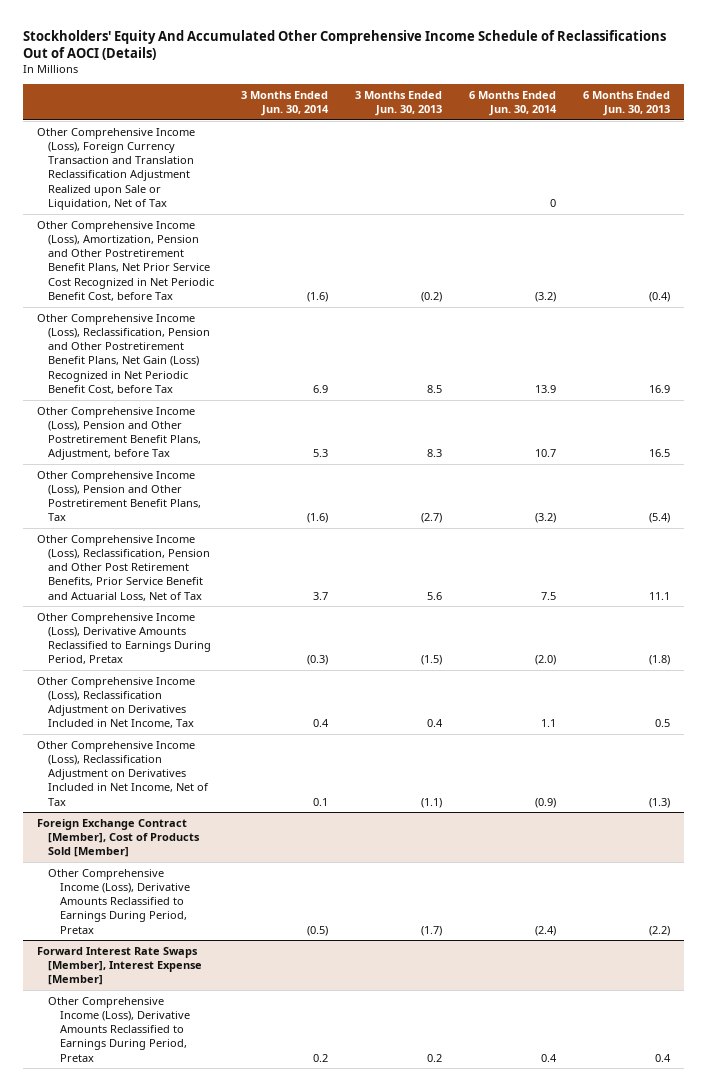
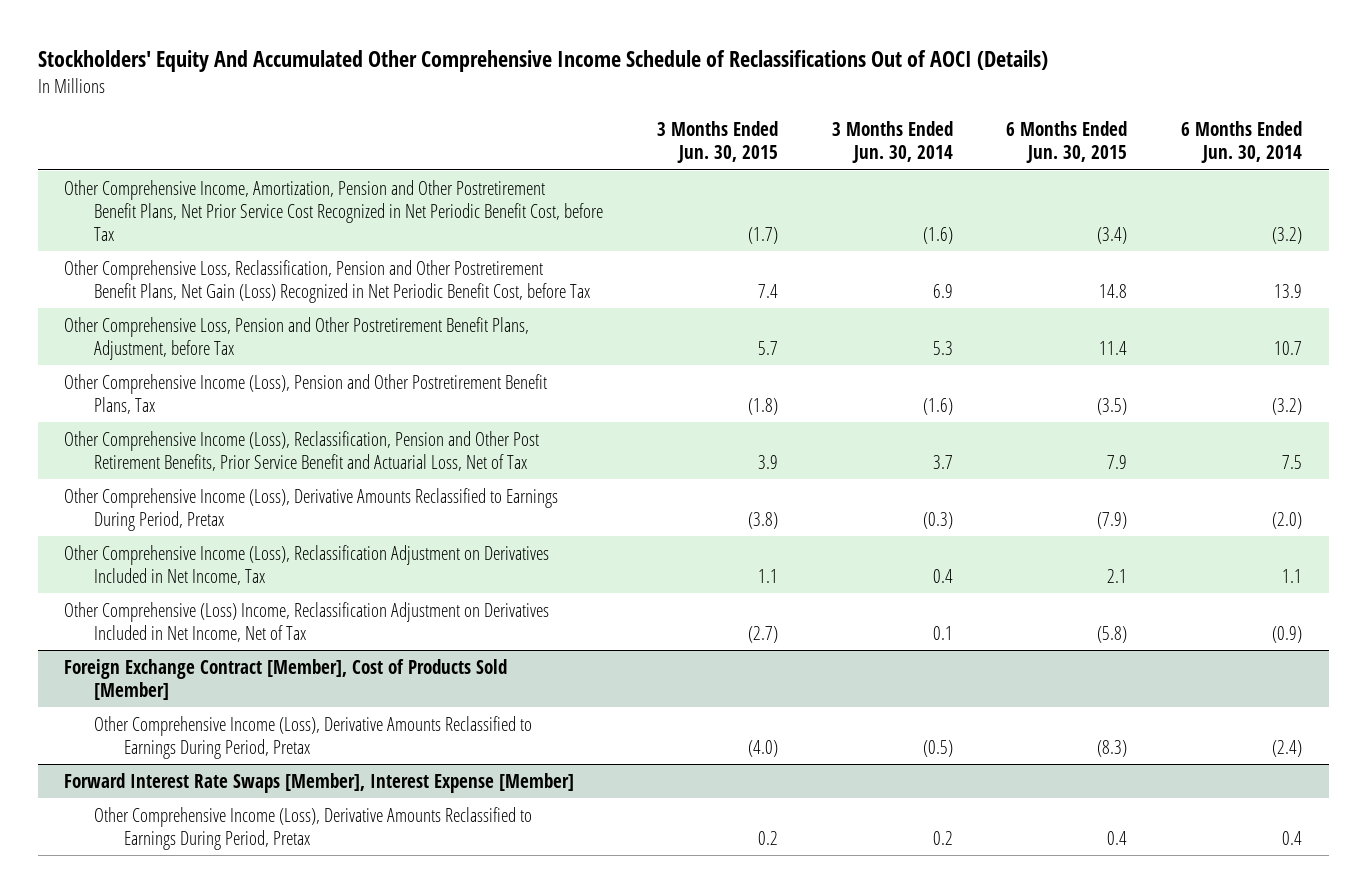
- | 3 Months Ended Jun. 30, 2014 | 3 Months Ended Jun. 30, 2013 | 6 Months Ended Jun. 30, 2014 | 6 Months Ended Jun. 30, 2013
+ | 3 Months Ended Jun. 30, 2015 | 3 Months Ended Jun. 30, 2014 | 6 Months Ended Jun. 30, 2015 | 6 Months Ended Jun. 30, 2014
- Other Comprehensive Income (Loss), Foreign Currency Transaction and Translation Reclassification Adjustment Realized upon Sale or Liquidation, Net of Tax | | | 0 |
- Other Comprehensive Income (Loss), Amortization, Pension and Other Postretirement Benefit Plans, Net Prior Service Cost Recognized in Net Periodic Benefit Cost, before Tax | (1.6) | (0.2) | (3.2) | (0.4)
- Other Comprehensive Income (Loss), Reclassification, Pension and Other Postretirement Benefit Plans, Net Gain (Loss) Recognized in Net Periodic Benefit Cost, before Tax | 6.9 | 8.5 | 13.9 | 16.9
- Other Comprehensive Income (Loss), Pension and Other Postretirement Benefit Plans, Adjustment, before Tax | 5.3 | 8.3 | 10.7 | 16.5
+ Other Comprehensive Income, Amortization, Pension and Other Postretirement Benefit Plans, Net Prior Service Cost Recognized in Net Periodic Benefit Cost, before Tax | (1.7) | (1.6) | (3.4) | (3.2)
+ Other Comprehensive Loss, Reclassification, Pension and Other Postretirement Benefit Plans, Net Gain (Loss) Recognized in Net Periodic Benefit Cost, before Tax | 7.4 | 6.9 | 14.8 | 13.9
+ Other Comprehensive Loss, Pension and Other Postretirement Benefit Plans, Adjustment, before Tax | 5.7 | 5.3 | 11.4 | 10.7
- Other Comprehensive Income (Loss), Reclassification Adjustment on Derivatives Included in Net Income, Net of Tax | 0.1 | (1.1) | (0.9) | (1.3)
+ Other Comprehensive (Loss) Income, Reclassification Adjustment on Derivatives Included in Net Income, Net of Tax | (2.7) | 0.1 | (5.8) | (0.9)

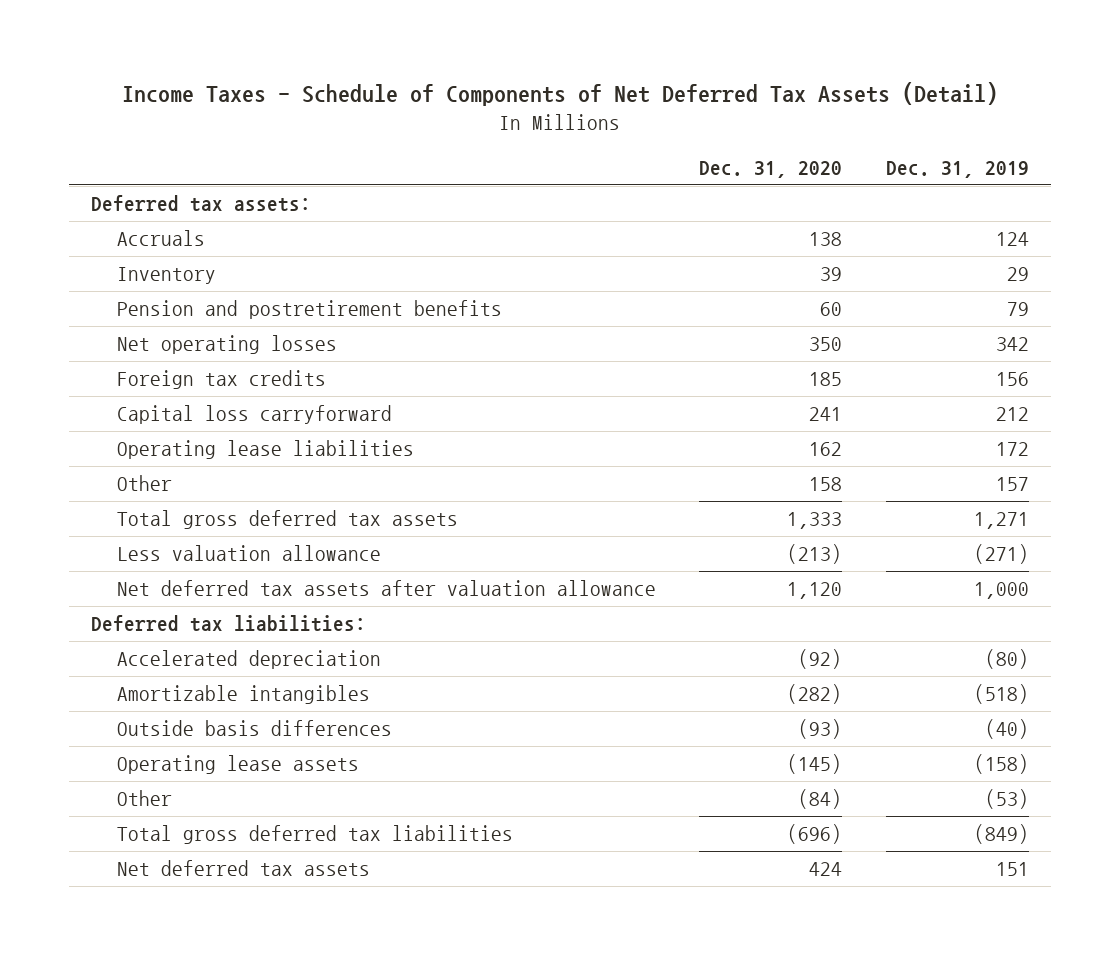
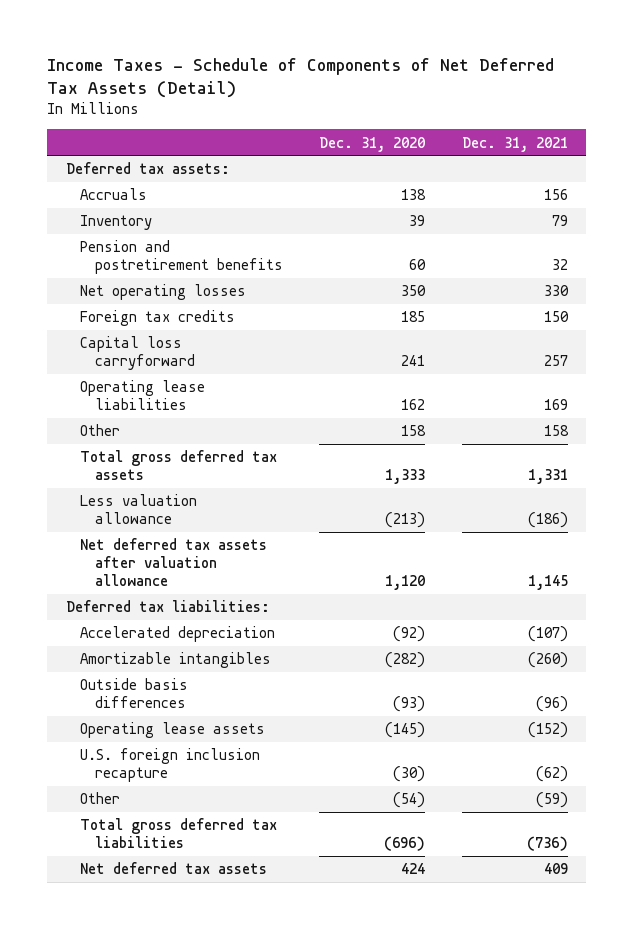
- | Dec. 31, 2020 | Dec. 31, 2019
+ | Dec. 31, 2020 | Dec. 31, 2021
- Other | (84) | (53)
+ U.S. foreign inclusion recapture | (30) | (62)
+ Other | (54) | (59)

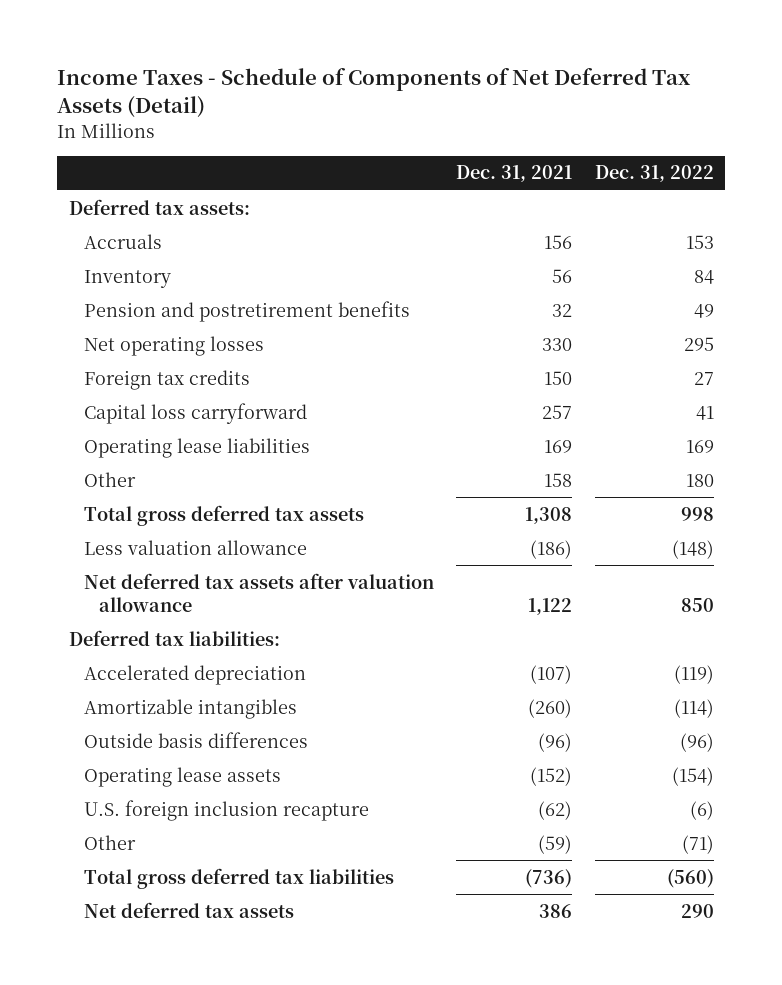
- | Dec. 31, 2020 | Dec. 31, 2021
+ | Dec. 31, 2021 | Dec. 31, 2022
- Inventory | 39 | 79
+ Inventory | 56 | 84
- Total gross deferred tax assets | 1,333 | 1,331
+ Total gross deferred tax assets | 1,308 | 998
- Net deferred tax assets after valuation allowance | 1,120 | 1,145
+ Net deferred tax assets after valuation allowance | 1,122 | 850
- Net deferred tax assets | 424 | 409
+ Net deferred tax assets | 386 | 290

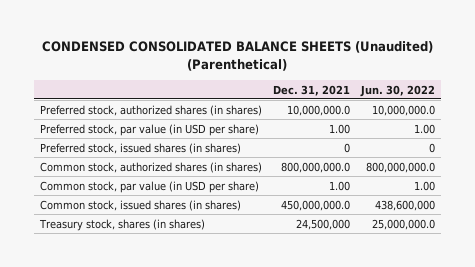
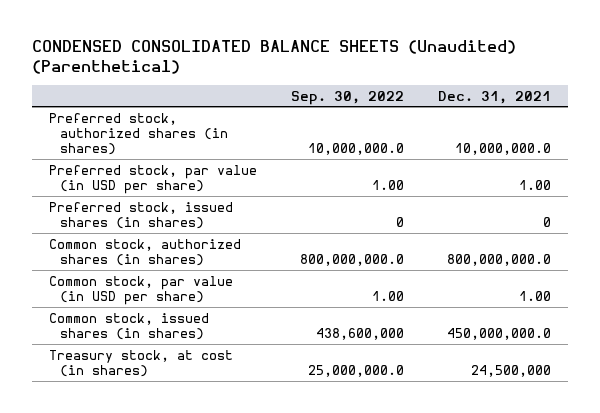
- | Dec. 31, 2021 | Jun. 30, 2022
+ | Sep. 30, 2022 | Dec. 31, 2021
- Treasury stock, shares (in shares) | 24,500,000 | 25,000,000.0
+ Treasury stock, at cost (in shares) | 25,000,000.0 | 24,500,000

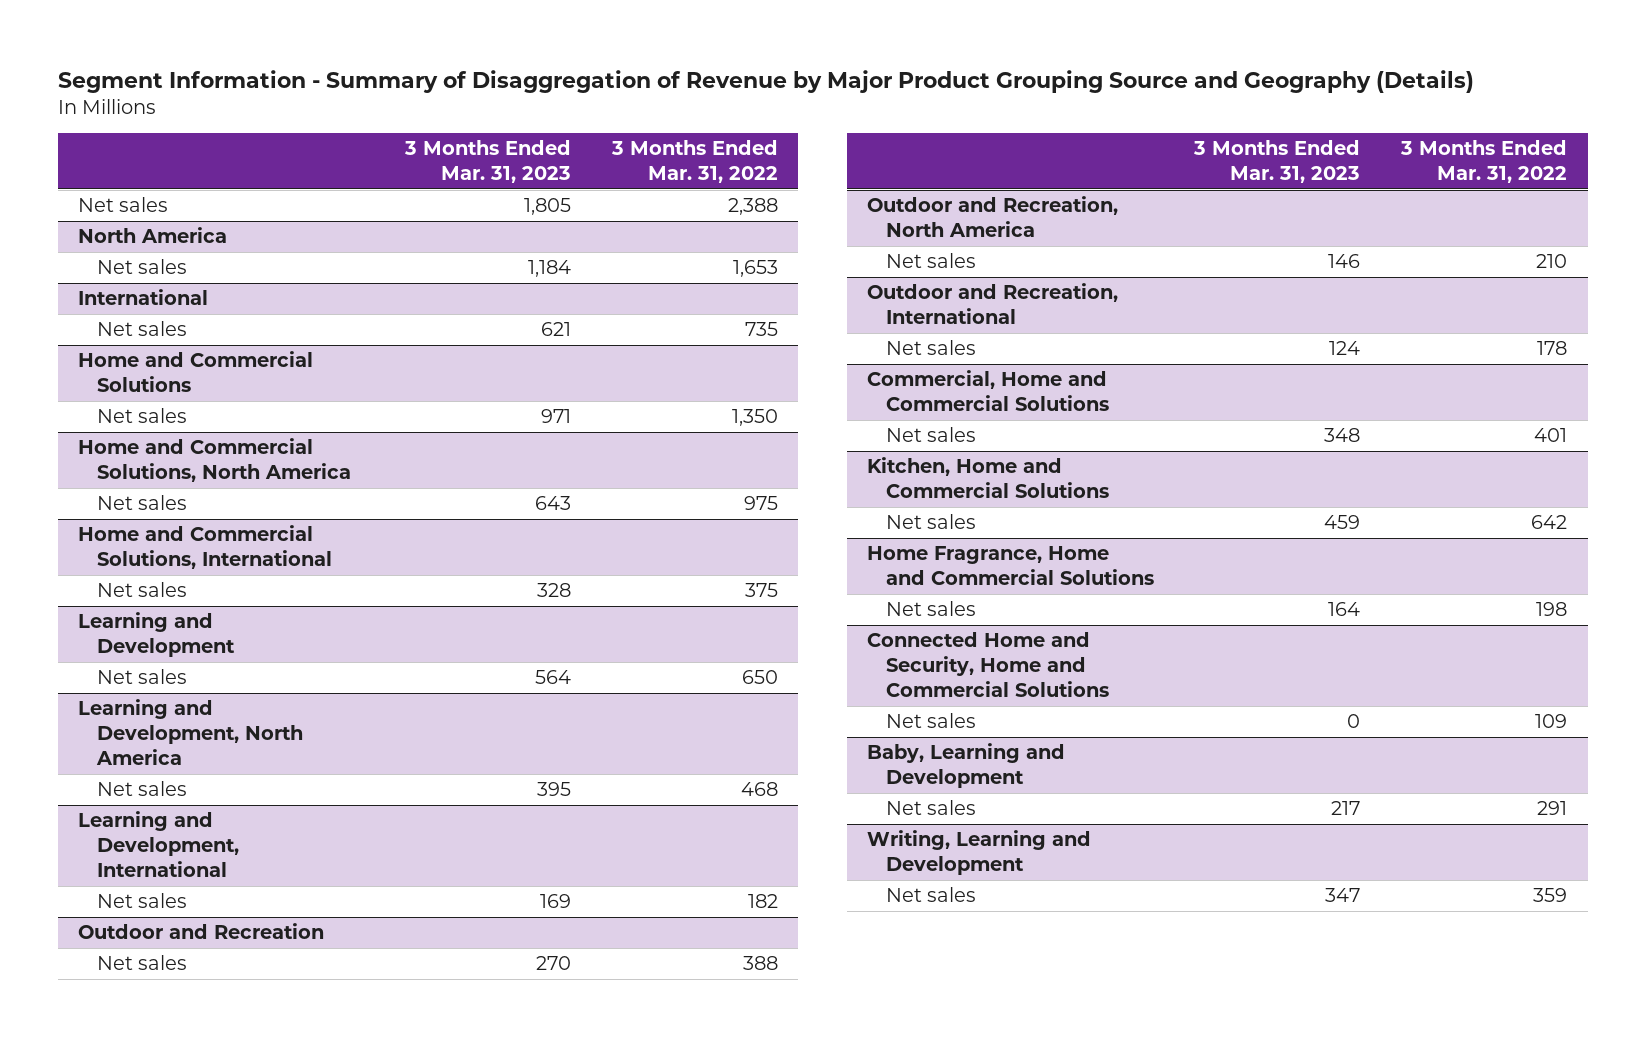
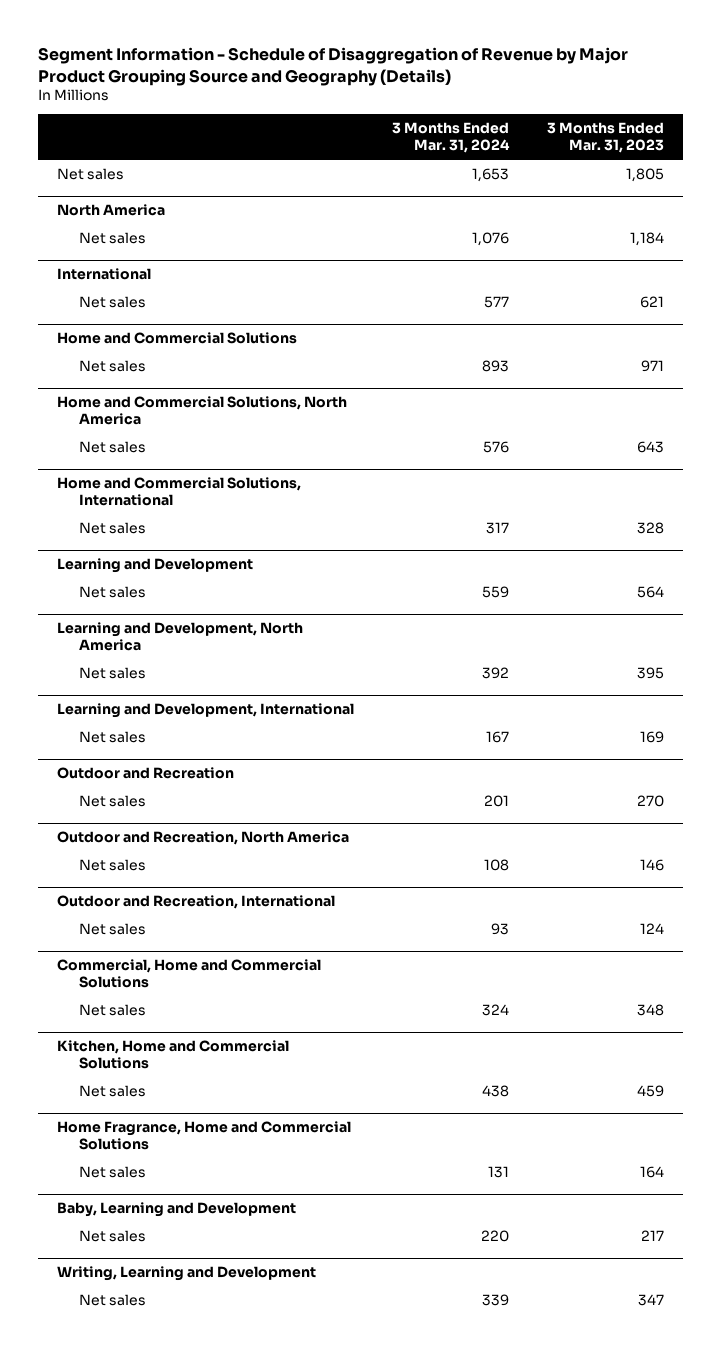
- Segment Information - Summary of Disaggregation of Revenue by Major Product Grouping Source and Geography (Details)
+ Segment Information - Schedule of Disaggregation of Revenue by Major Product Grouping Source and Geography (Details)
- | 3 Months Ended Mar. 31, 2023 | 3 Months Ended Mar. 31, 2022
+ | 3 Months Ended Mar. 31, 2024 | 3 Months Ended Mar. 31, 2023
- Connected Home and Security, Home and Commercial Solutions
- Net sales | 0 | 109

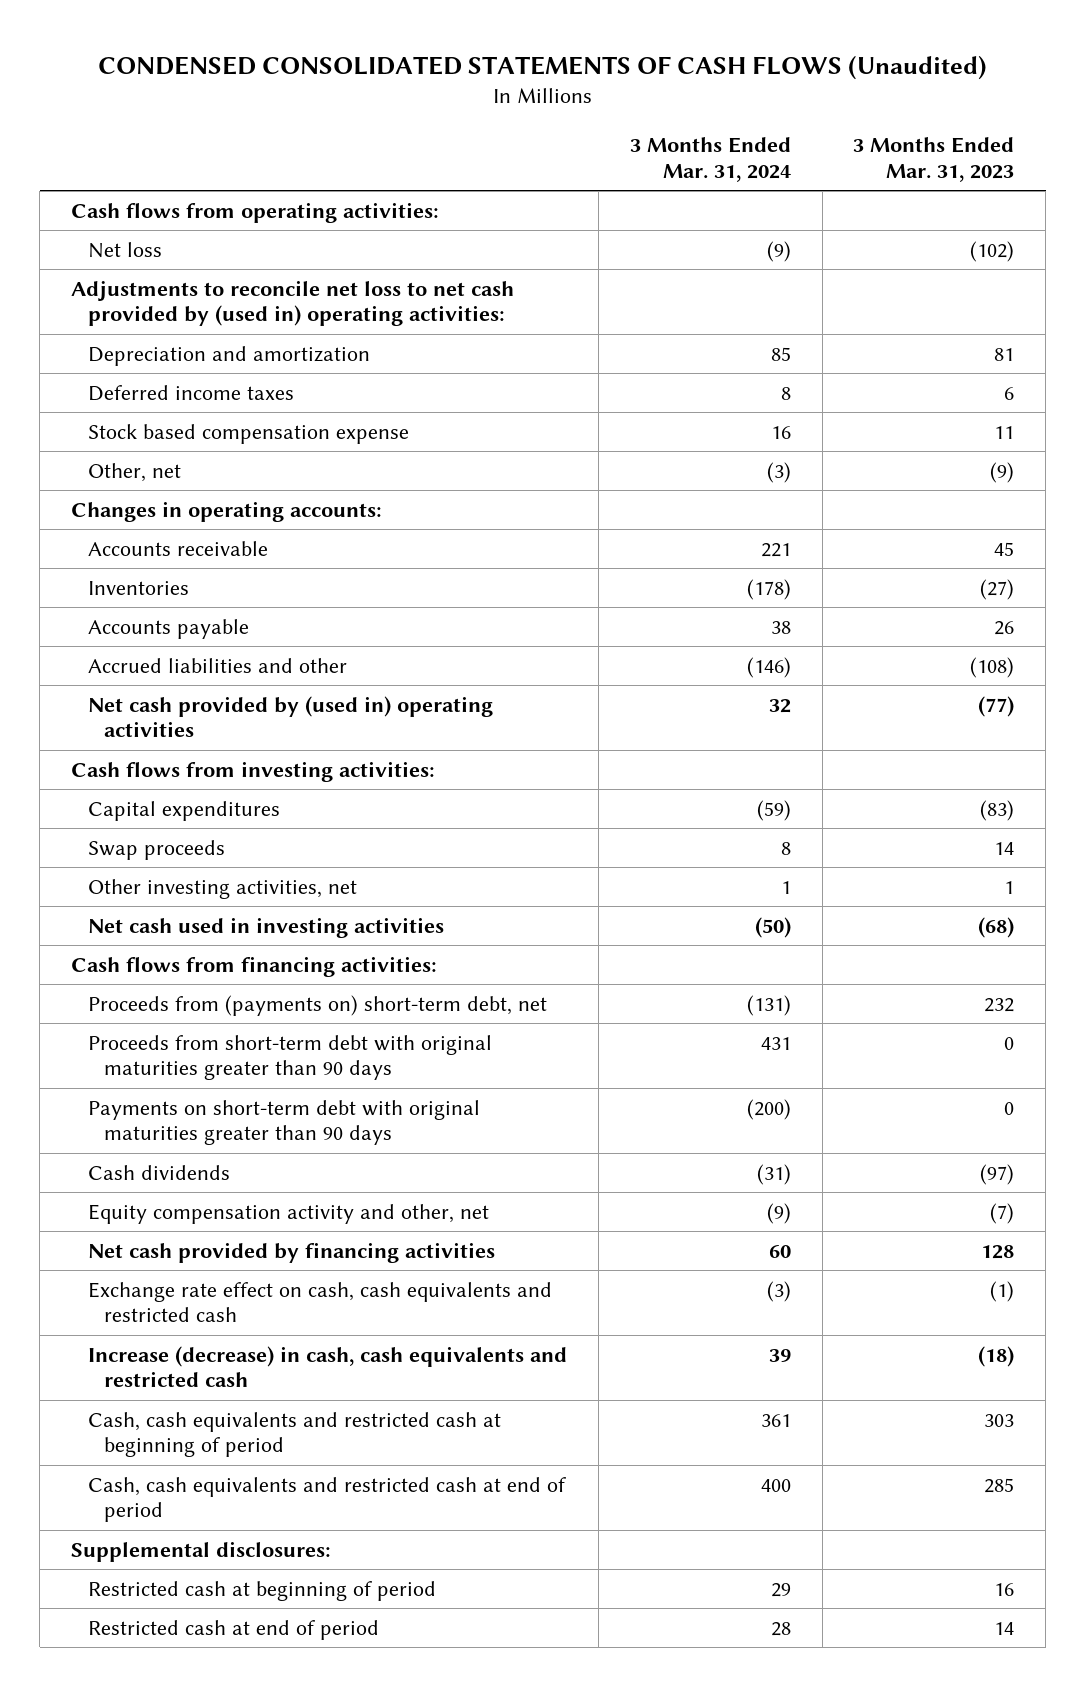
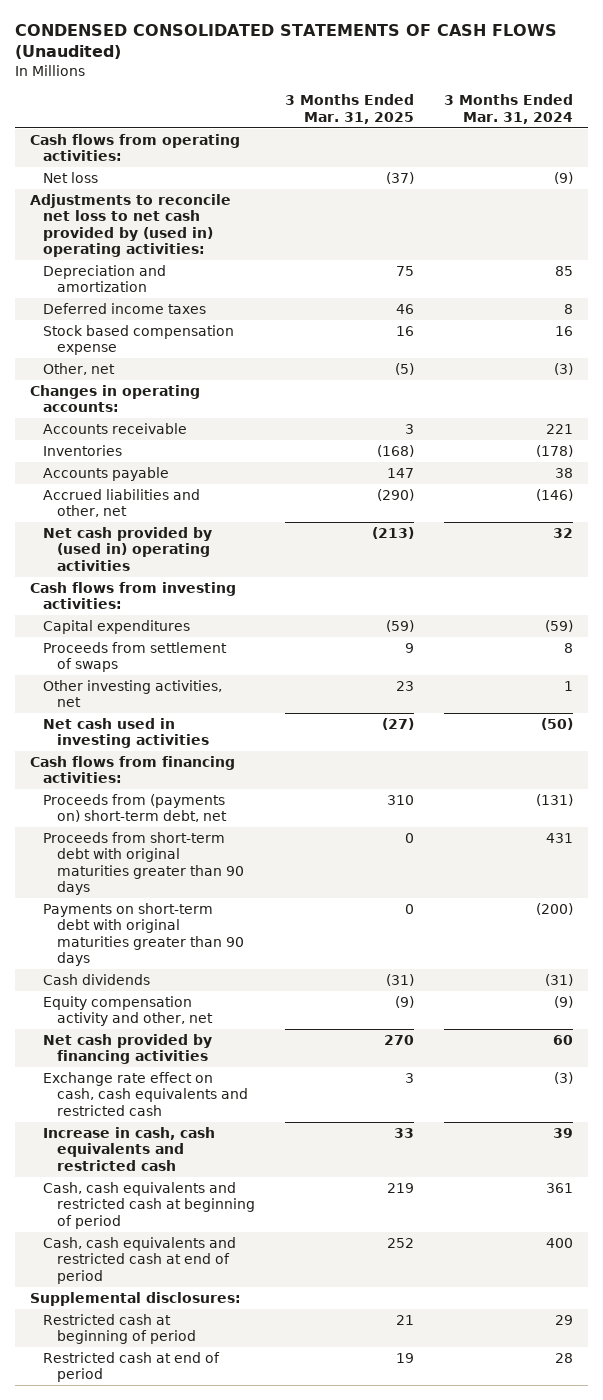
- | 3 Months Ended Mar. 31, 2024 | 3 Months Ended Mar. 31, 2023
+ | 3 Months Ended Mar. 31, 2025 | 3 Months Ended Mar. 31, 2024
- Accrued liabilities and other | (146) | (108)
+ Accrued liabilities and other, net | (290) | (146)
- Swap proceeds | 8 | 14
+ Proceeds from settlement of swaps | 9 | 8
- Increase (decrease) in cash, cash equivalents and restricted cash | 39 | (18)
+ Increase in cash, cash equivalents and restricted cash | 33 | 39

